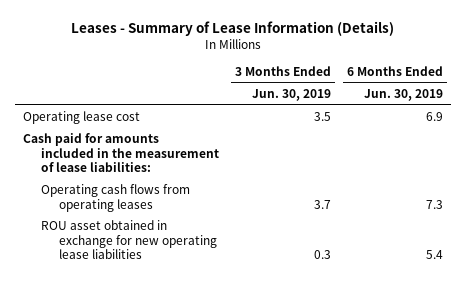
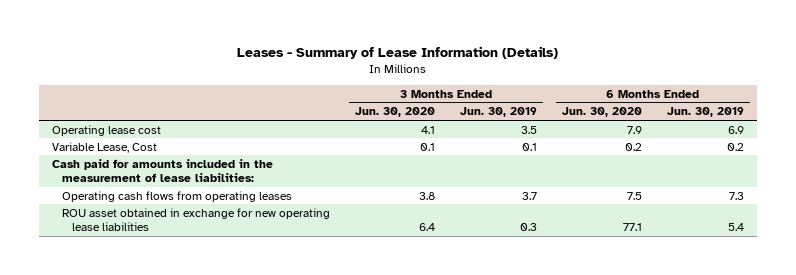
- | 3 Months Ended Jun. 30, 2019 | 6 Months Ended Jun. 30, 2019
+ | 3 Months Ended Jun. 30, 2020 | 3 Months Ended Jun. 30, 2019 | 6 Months Ended Jun. 30, 2020 | 6 Months Ended Jun. 30, 2019
+ Variable Lease, Cost | 0.1 | 0.1 | 0.2 | 0.2

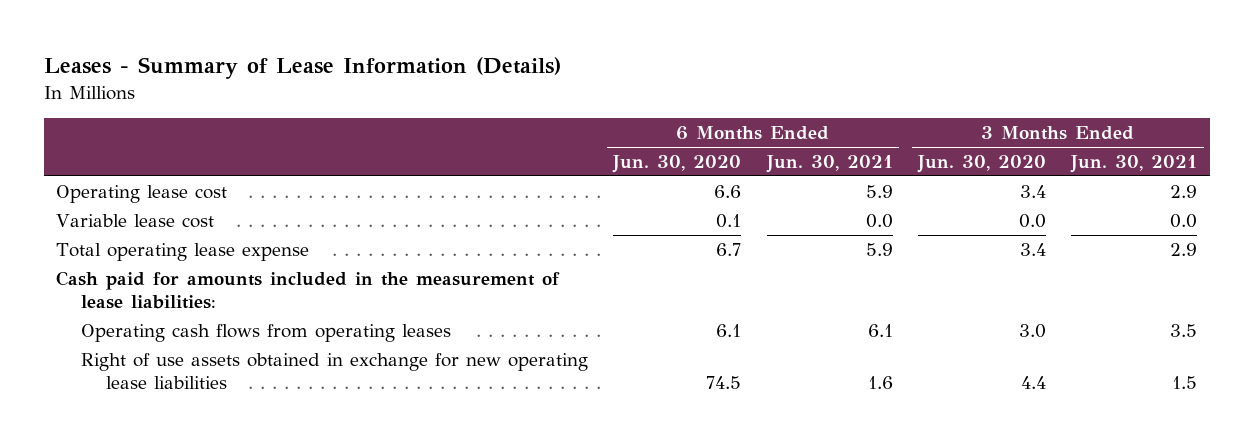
- | 3 Months Ended Jun. 30, 2020 | 3 Months Ended Jun. 30, 2019 | 6 Months Ended Jun. 30, 2020 | 6 Months Ended Jun. 30, 2019
+ | 6 Months Ended Jun. 30, 2020 | 6 Months Ended Jun. 30, 2021 | 3 Months Ended Jun. 30, 2020 | 3 Months Ended Jun. 30, 2021
- Operating lease cost | 4.1 | 3.5 | 7.9 | 6.9
- Variable Lease, Cost | 0.1 | 0.1 | 0.2 | 0.2
+ Operating lease cost | 6.6 | 5.9 | 3.4 | 2.9
+ Variable lease cost | 0.1 | 0.0 | 0.0 | 0.0
+ Total operating lease expense | 6.7 | 5.9 | 3.4 | 2.9
- Operating cash flows from operating leases | 3.8 | 3.7 | 7.5 | 7.3
- ROU asset obtained in exchange for new operating lease liabilities | 6.4 | 0.3 | 77.1 | 5.4
+ Operating cash flows from operating leases | 6.1 | 6.1 | 3.0 | 3.5
+ Right of use assets obtained in exchange for new operating lease liabilities | 74.5 | 1.6 | 4.4 | 1.5

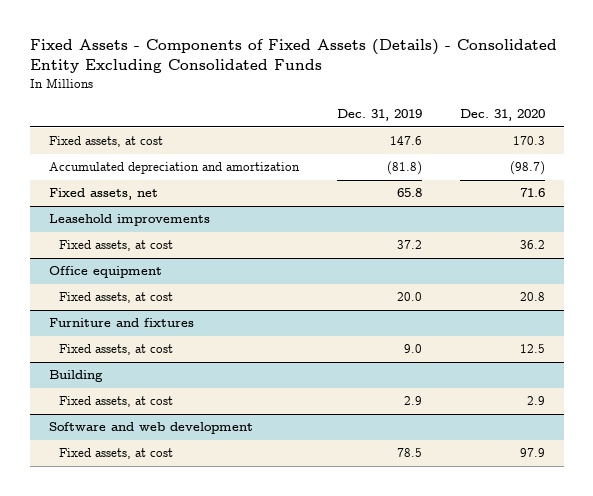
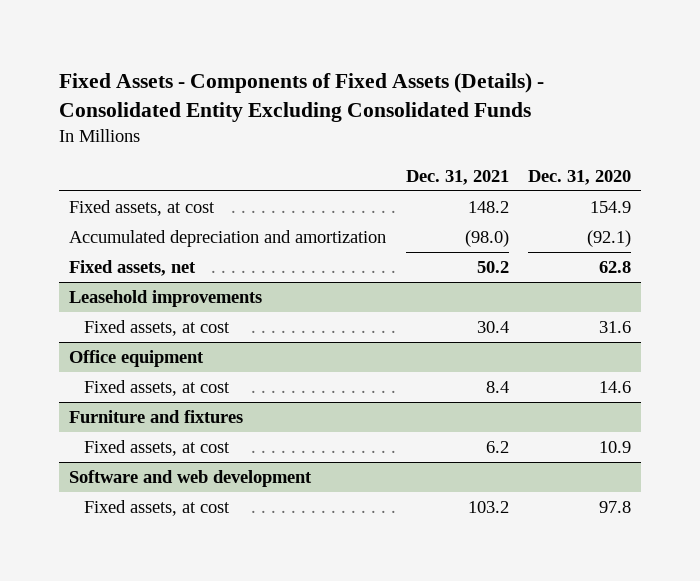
- | Dec. 31, 2019 | Dec. 31, 2020
+ | Dec. 31, 2021 | Dec. 31, 2020
- Fixed assets, at cost | 147.6 | 170.3
- Accumulated depreciation and amortization | (81.8) | (98.7)
- Fixed assets, net | 65.8 | 71.6
+ Fixed assets, at cost | 148.2 | 154.9
+ Accumulated depreciation and amortization | (98.0) | (92.1)
+ Fixed assets, net | 50.2 | 62.8
@ Leasehold improvements
- Fixed assets, at cost | 37.2 | 36.2
+ Fixed assets, at cost | 30.4 | 31.6
@ Office equipment
- Fixed assets, at cost | 20.0 | 20.8
+ Fixed assets, at cost | 8.4 | 14.6
@ Furniture and fixtures
- Fixed assets, at cost | 9.0 | 12.5
- Building
- Fixed assets, at cost | 2.9 | 2.9
@ Furniture and fixtures
+ Fixed assets, at cost | 6.2 | 10.9
@ Software and web development
- Fixed assets, at cost | 78.5 | 97.9
+ Fixed assets, at cost | 103.2 | 97.8

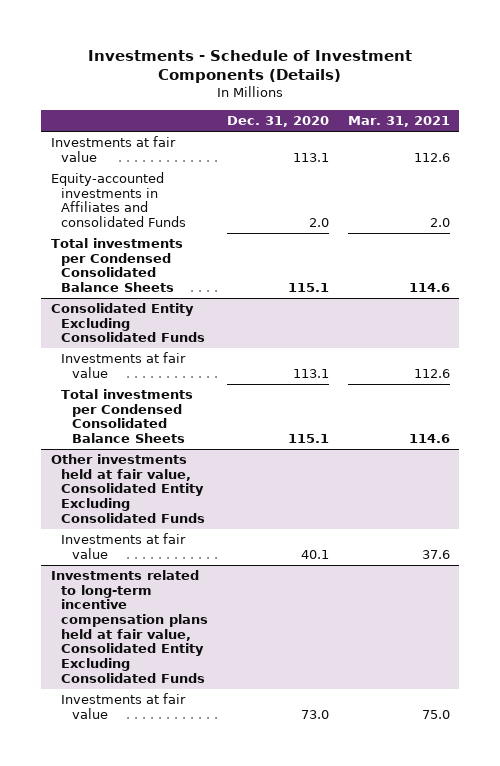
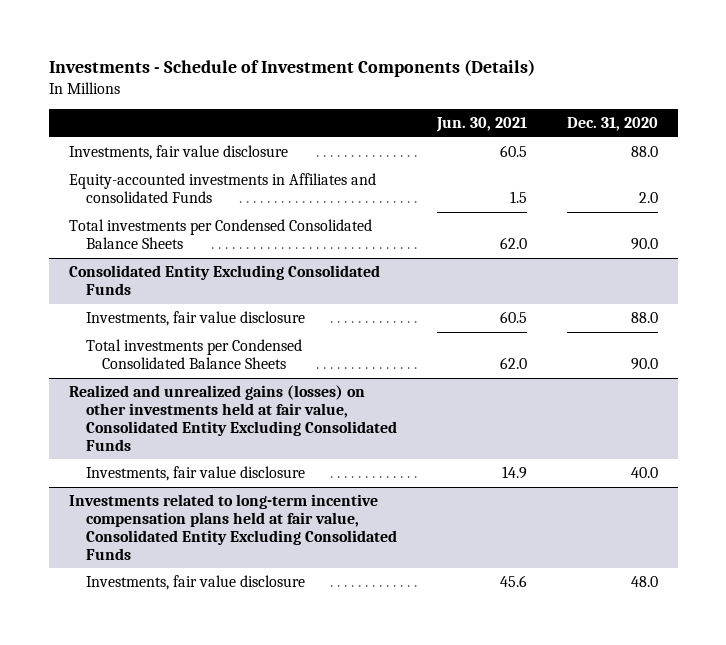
- | Dec. 31, 2020 | Mar. 31, 2021
+ | Jun. 30, 2021 | Dec. 31, 2020
- Investments at fair value | 113.1 | 112.6
+ Investments, fair value disclosure | 60.5 | 88.0
- Total investments per Condensed Consolidated Balance Sheets | 115.1 | 114.6
+ Total investments per Condensed Consolidated Balance Sheets | 62.0 | 90.0
@ Consolidated Entity Excluding Consolidated Funds
- Investments at fair value | 113.1 | 112.6
- Total investments per Condensed Consolidated Balance Sheets | 115.1 | 114.6
- Other investments held at fair value, Consolidated Entity Excluding Consolidated Funds
- Investments at fair value | 40.1 | 37.6
@ Consolidated Entity Excluding Consolidated Funds
+ Investments, fair value disclosure | 60.5 | 88.0
+ Total investments per Condensed Consolidated Balance Sheets | 62.0 | 90.0
+ Realized and unrealized gains (losses) on other investments held at fair value, Consolidated Entity Excluding Consolidated Funds
+ Investments, fair value disclosure | 14.9 | 40.0
@ Investments related to long-term incentive compensation plans held at fair value, Consolidated Entity Excluding Consolidated Funds
- Investments at fair value | 73.0 | 75.0
+ Investments, fair value disclosure | 45.6 | 48.0

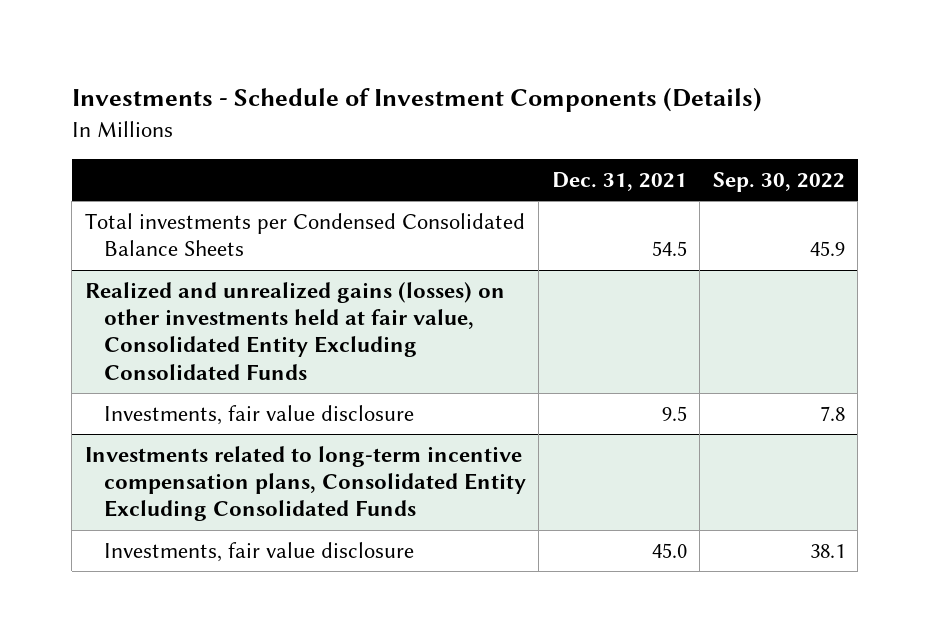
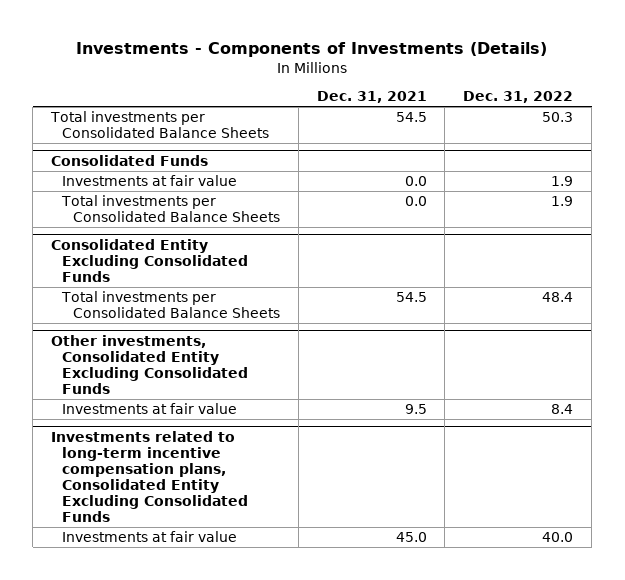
- Investments - Schedule of Investment Components (Details)
+ Investments - Components of Investments (Details)
- | Dec. 31, 2021 | Sep. 30, 2022
+ | Dec. 31, 2021 | Dec. 31, 2022
- Total investments per Condensed Consolidated Balance Sheets | 54.5 | 45.9
- Realized and unrealized gains (losses) on other investments held at fair value, Consolidated Entity Excluding Consolidated Funds
- Investments, fair value disclosure | 9.5 | 7.8
+ Total investments per Consolidated Balance Sheets | 54.5 | 50.3
+ Consolidated Funds
+ Investments at fair value | 0.0 | 1.9
+ Total investments per Consolidated Balance Sheets | 0.0 | 1.9
+ Consolidated Entity Excluding Consolidated Funds
+ Total investments per Consolidated Balance Sheets | 54.5 | 48.4
+ Other investments, Consolidated Entity Excluding Consolidated Funds
+ Investments at fair value | 9.5 | 8.4
@ Investments related to long-term incentive compensation plans, Consolidated Entity Excluding Consolidated Funds
- Investments, fair value disclosure | 45.0 | 38.1
+ Investments at fair value | 45.0 | 40.0

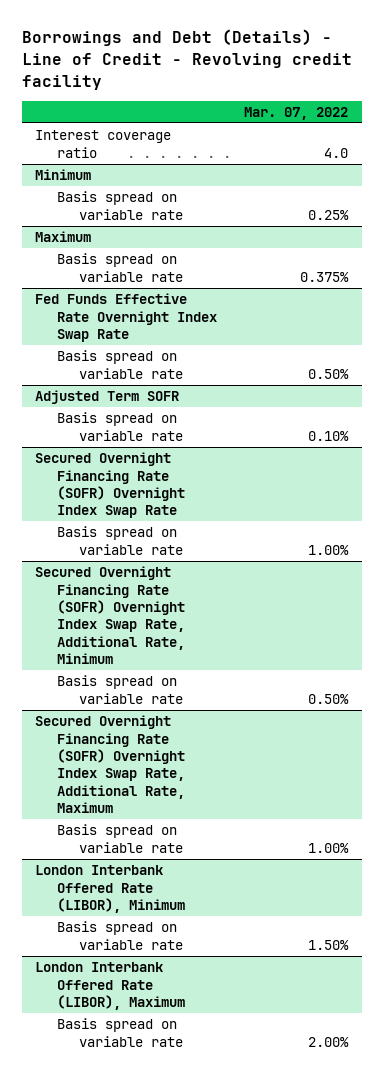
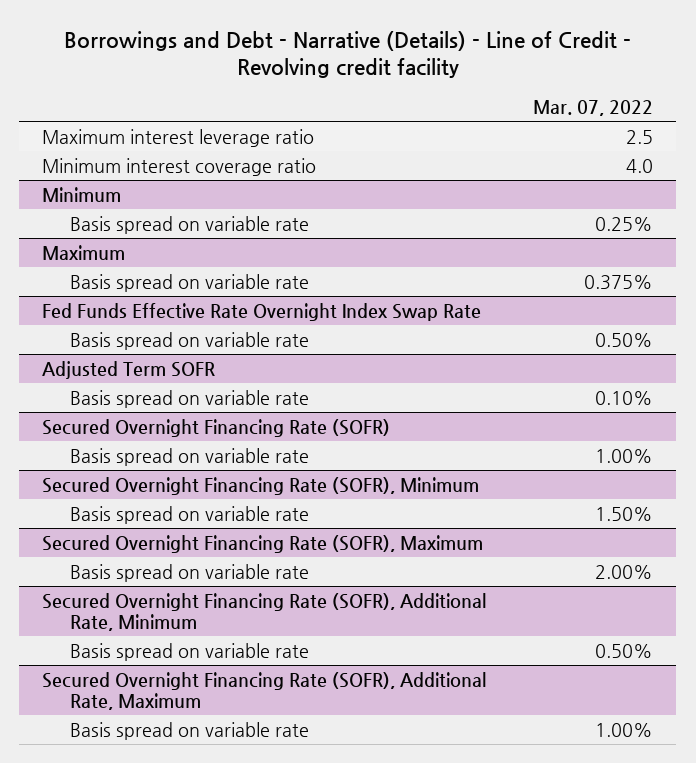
- Borrowings and Debt (Details) - Line of Credit - Revolving credit facility
+ Borrowings and Debt - Narrative (Details) - Line of Credit - Revolving credit facility
- Interest coverage ratio | 4.0
+ Maximum interest leverage ratio | 2.5
+ Minimum interest coverage ratio | 4.0
- Secured Overnight Financing Rate (SOFR) Overnight Index Swap Rate
- Basis spread on variable rate | 1.00%
- Secured Overnight Financing Rate (SOFR) Overnight Index Swap Rate, Additional Rate, Minimum
- Basis spread on variable rate | 0.50%
- Secured Overnight Financing Rate (SOFR) Overnight Index Swap Rate, Additional Rate, Maximum
+ Secured Overnight Financing Rate (SOFR)
- London Interbank Offered Rate (LIBOR), Minimum
+ Secured Overnight Financing Rate (SOFR), Minimum
- London Interbank Offered Rate (LIBOR), Maximum
+ Secured Overnight Financing Rate (SOFR), Maximum
+ Secured Overnight Financing Rate (SOFR), Additional Rate, Minimum
+ Basis spread on variable rate | 0.50%
+ Secured Overnight Financing Rate (SOFR), Additional Rate, Maximum
+ Basis spread on variable rate | 1.00%

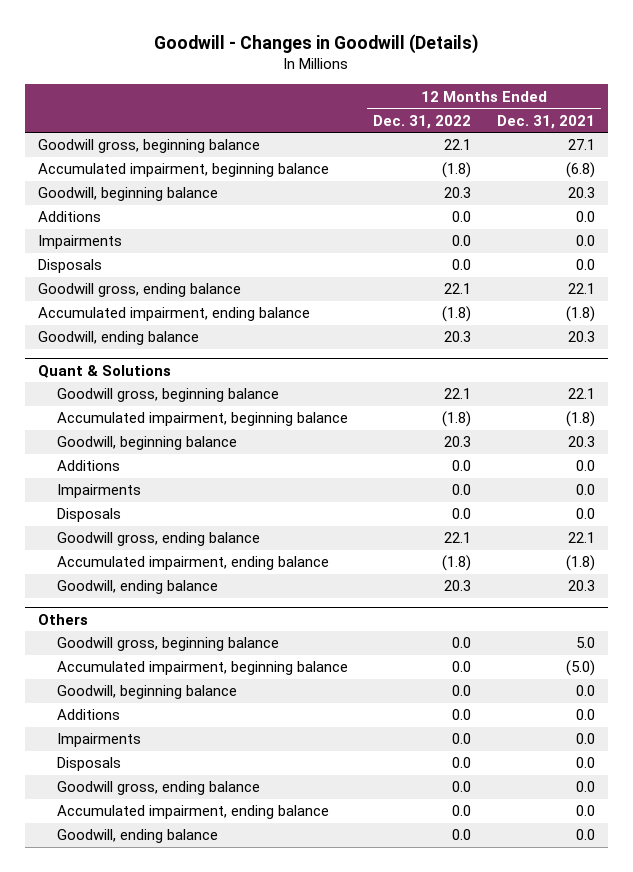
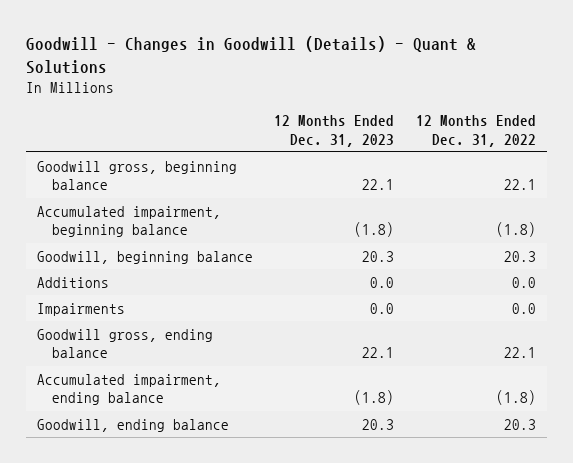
- Goodwill - Changes in Goodwill (Details)
+ Goodwill - Changes in Goodwill (Details) - Quant & Solutions
- | 12 Months Ended Dec. 31, 2022 | 12 Months Ended Dec. 31, 2021
+ | 12 Months Ended Dec. 31, 2023 | 12 Months Ended Dec. 31, 2022
- Disposals | 0.0 | 0.0
- Quant & Solutions
- Goodwill gross, beginning balance | 22.1 | 22.1
- Accumulated impairment, beginning balance | (1.8) | (1.8)
- Goodwill, beginning balance | 20.3 | 20.3
- Additions | 0.0 | 0.0
- Impairments | 0.0 | 0.0
- Disposals | 0.0 | 0.0
- Goodwill gross, ending balance | 22.1 | 22.1
- Accumulated impairment, ending balance | (1.8) | (1.8)
- Goodwill, ending balance | 20.3 | 20.3
- Others
- Goodwill gross, beginning balance | 0.0 | 5.0
- Accumulated impairment, beginning balance | 0.0 | (5.0)
- Goodwill, beginning balance | 0.0 | 0.0
- Additions | 0.0 | 0.0
- Impairments | 0.0 | 0.0
- Disposals | 0.0 | 0.0
- Goodwill gross, ending balance | 0.0 | 0.0
- Accumulated impairment, ending balance | 0.0 | 0.0
- Goodwill, ending balance | 0.0 | 0.0

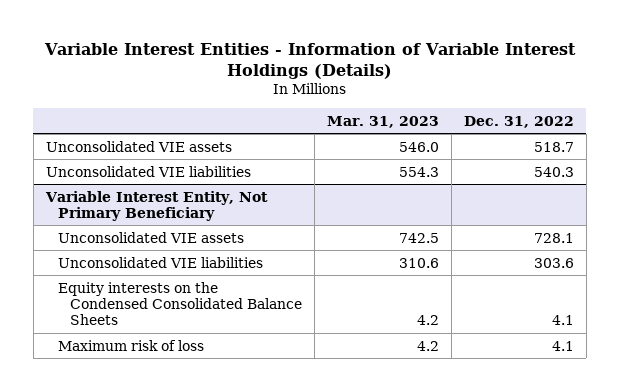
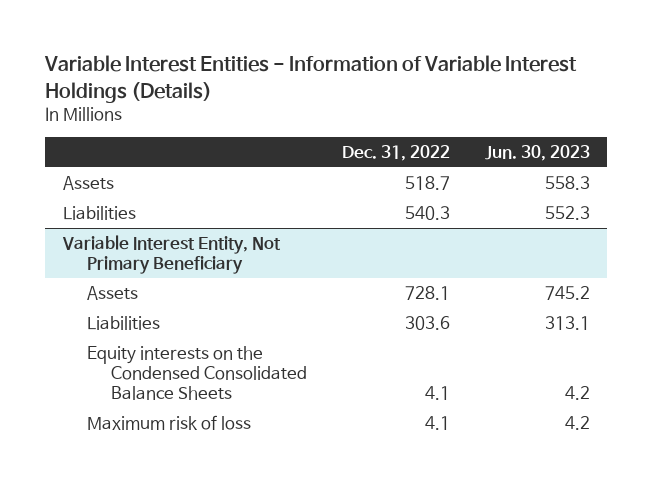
- | Mar. 31, 2023 | Dec. 31, 2022
+ | Dec. 31, 2022 | Jun. 30, 2023
- Unconsolidated VIE assets | 546.0 | 518.7
- Unconsolidated VIE liabilities | 554.3 | 540.3
+ Assets | 518.7 | 558.3
+ Liabilities | 540.3 | 552.3
@ Variable Interest Entity, Not Primary Beneficiary
- Unconsolidated VIE assets | 742.5 | 728.1
- Unconsolidated VIE liabilities | 310.6 | 303.6
+ Assets | 728.1 | 745.2
+ Liabilities | 303.6 | 313.1

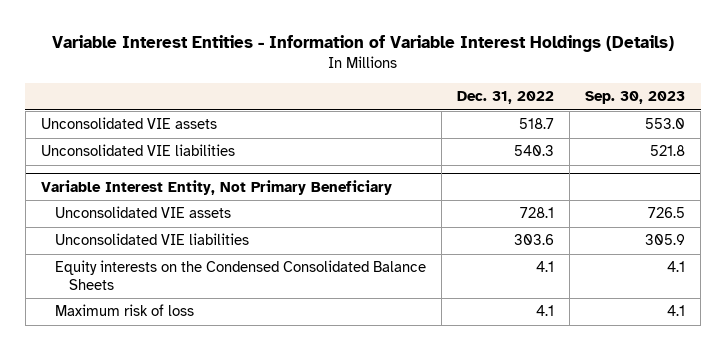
- | Dec. 31, 2022 | Jun. 30, 2023
+ | Dec. 31, 2022 | Sep. 30, 2023
- Assets | 518.7 | 558.3
- Liabilities | 540.3 | 552.3
+ Unconsolidated VIE assets | 518.7 | 553.0
+ Unconsolidated VIE liabilities | 540.3 | 521.8
@ Variable Interest Entity, Not Primary Beneficiary
- Assets | 728.1 | 745.2
- Liabilities | 303.6 | 313.1
+ Unconsolidated VIE assets | 728.1 | 726.5
+ Unconsolidated VIE liabilities | 303.6 | 305.9

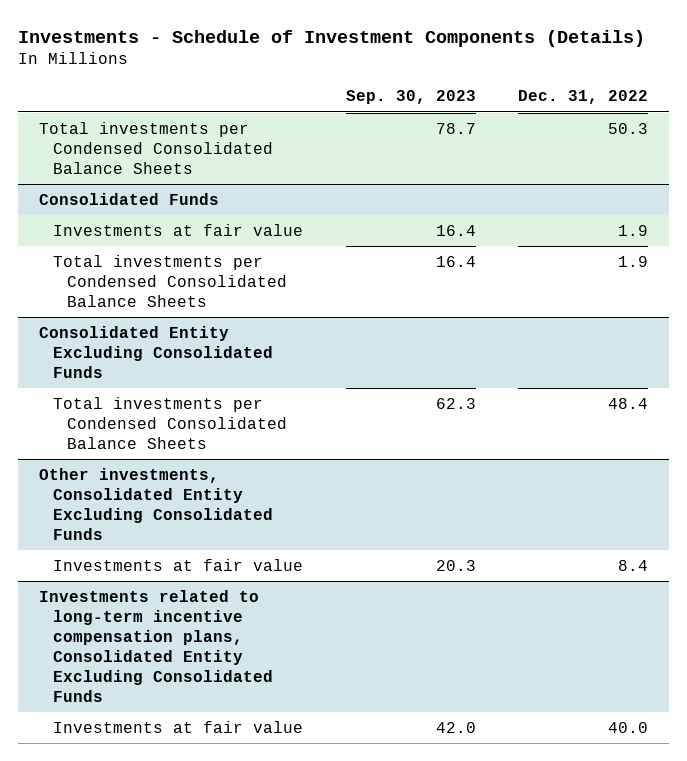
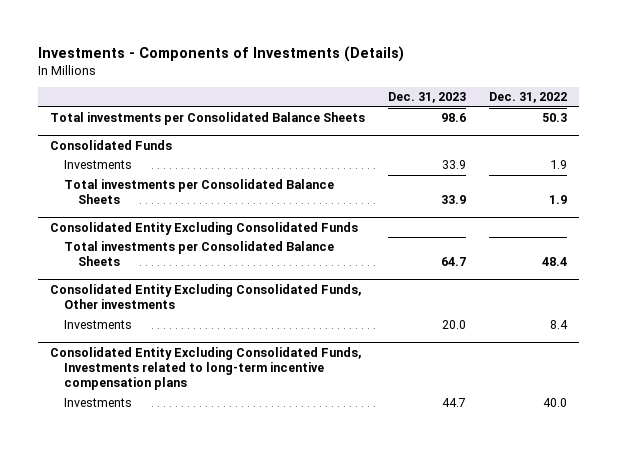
- Investments - Schedule of Investment Components (Details)
+ Investments - Components of Investments (Details)
- | Sep. 30, 2023 | Dec. 31, 2022
+ | Dec. 31, 2023 | Dec. 31, 2022
- Total investments per Condensed Consolidated Balance Sheets | 78.7 | 50.3
+ Total investments per Consolidated Balance Sheets | 98.6 | 50.3
@ Consolidated Funds
- Investments at fair value | 16.4 | 1.9
- Total investments per Condensed Consolidated Balance Sheets | 16.4 | 1.9
+ Investments | 33.9 | 1.9
+ Total investments per Consolidated Balance Sheets | 33.9 | 1.9
@ Consolidated Entity Excluding Consolidated Funds
- Total investments per Condensed Consolidated Balance Sheets | 62.3 | 48.4
- Other investments, Consolidated Entity Excluding Consolidated Funds
- Investments at fair value | 20.3 | 8.4
- Investments related to long-term incentive compensation plans, Consolidated Entity Excluding Consolidated Funds
- Investments at fair value | 42.0 | 40.0
@ Consolidated Entity Excluding Consolidated Funds
+ Total investments per Consolidated Balance Sheets | 64.7 | 48.4
+ Consolidated Entity Excluding Consolidated Funds, Other investments
+ Investments | 20.0 | 8.4
+ Consolidated Entity Excluding Consolidated Funds, Investments related to long-term incentive compensation plans
+ Investments | 44.7 | 40.0

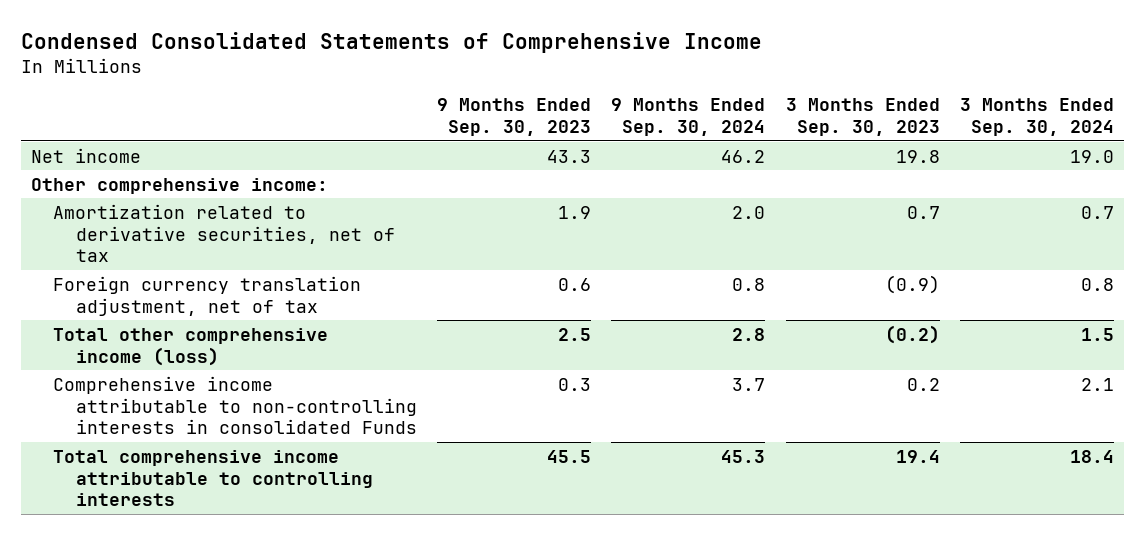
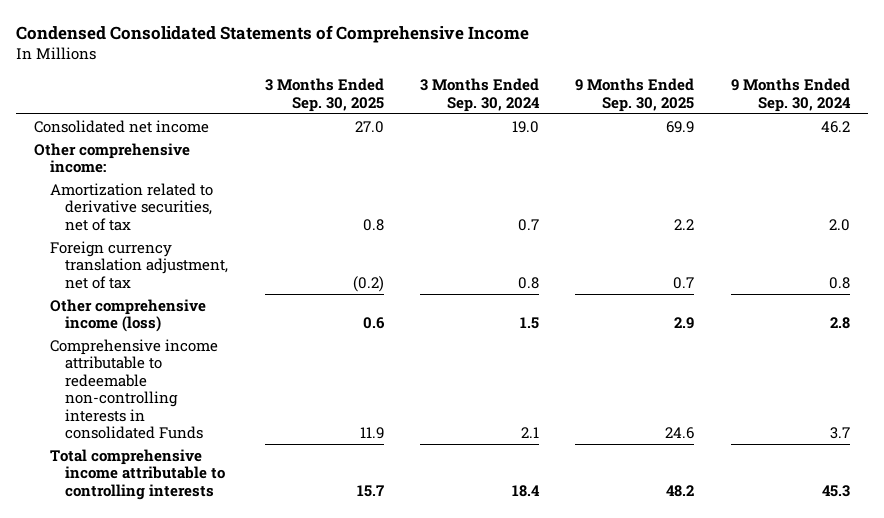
- | 9 Months Ended Sep. 30, 2023 | 9 Months Ended Sep. 30, 2024 | 3 Months Ended Sep. 30, 2023 | 3 Months Ended Sep. 30, 2024
+ | 3 Months Ended Sep. 30, 2025 | 3 Months Ended Sep. 30, 2024 | 9 Months Ended Sep. 30, 2025 | 9 Months Ended Sep. 30, 2024
- Net income | 43.3 | 46.2 | 19.8 | 19.0
+ Consolidated net income | 27.0 | 19.0 | 69.9 | 46.2
- Total other comprehensive income (loss) | 2.5 | 2.8 | (0.2) | 1.5
- Comprehensive income attributable to non-controlling interests in consolidated Funds | 0.3 | 3.7 | 0.2 | 2.1
+ Other comprehensive income (loss) | 0.6 | 1.5 | 2.9 | 2.8
+ Comprehensive income attributable to redeemable non-controlling interests in consolidated Funds | 11.9 | 2.1 | 24.6 | 3.7

